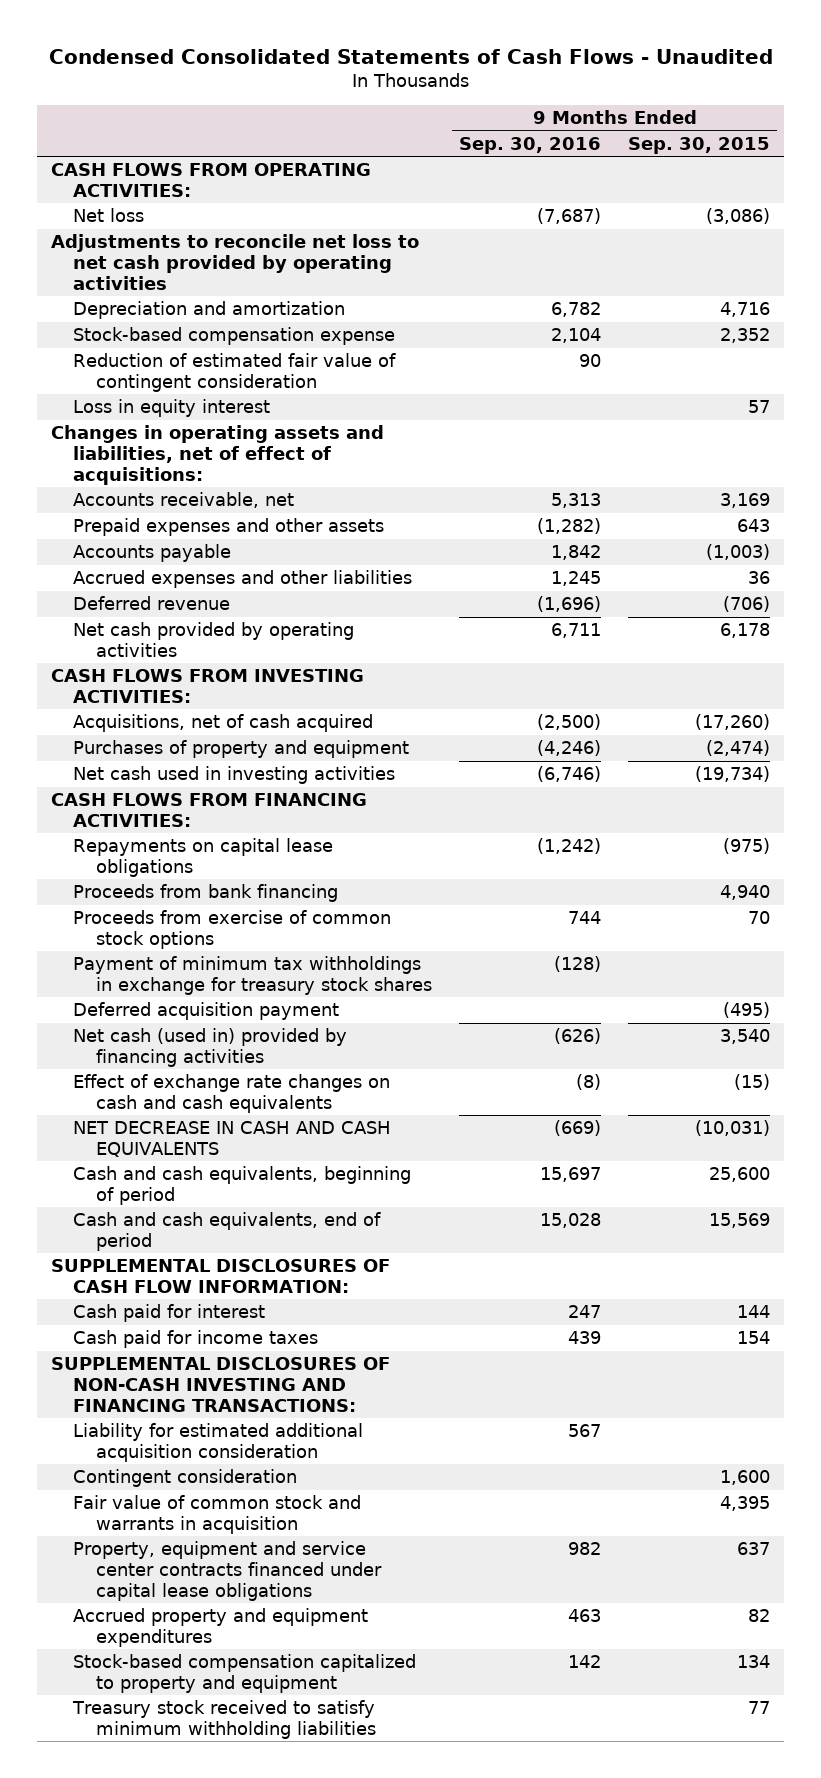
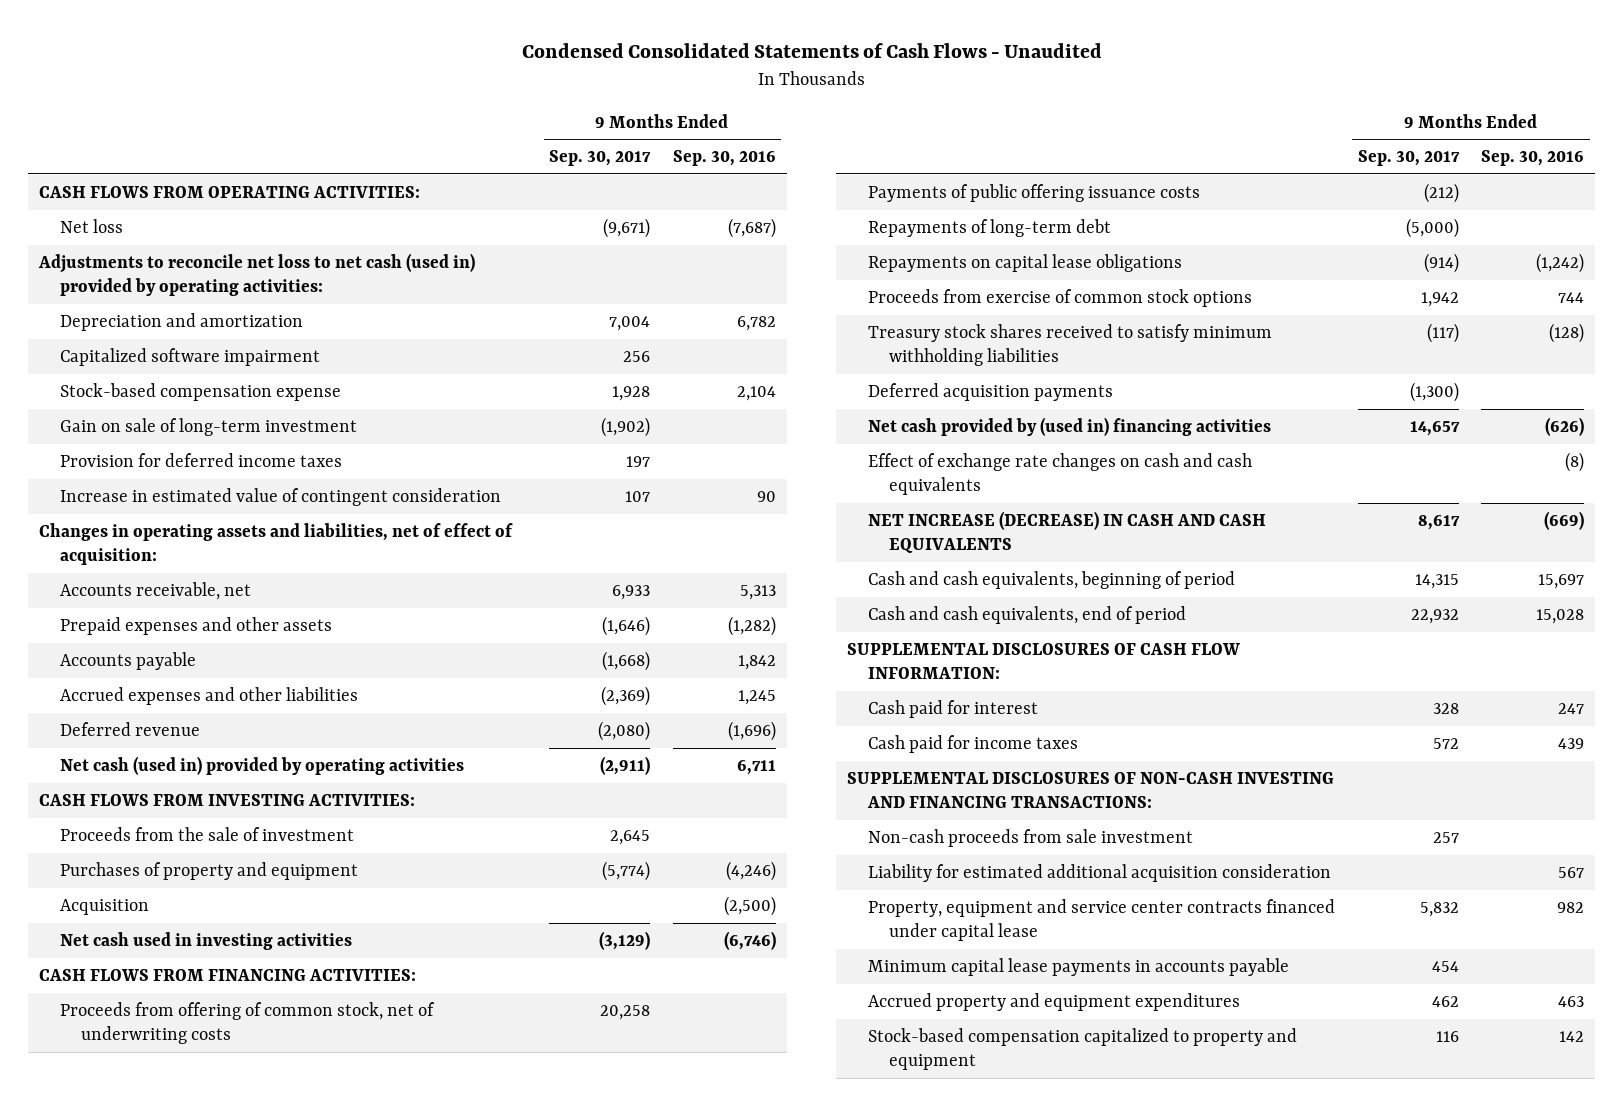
- | 9 Months Ended Sep. 30, 2016 | 9 Months Ended Sep. 30, 2015
+ | 9 Months Ended Sep. 30, 2017 | 9 Months Ended Sep. 30, 2016
- Adjustments to reconcile net loss to net cash provided by operating activities
+ Adjustments to reconcile net loss to net cash (used in) provided by operating activities:
+ Capitalized software impairment | 256 |
- Reduction of estimated fair value of contingent consideration | 90 |
- Loss in equity interest | | 57
- Changes in operating assets and liabilities, net of effect of acquisitions:
+ Gain on sale of long-term investment | (1,902) |
+ Provision for deferred income taxes | 197 |
+ Increase in estimated value of contingent consideration | 107 | 90
+ Changes in operating assets and liabilities, net of effect of acquisition:
- Net cash provided by operating activities | 6,711 | 6,178
+ Net cash (used in) provided by operating activities | (2,911) | 6,711
- Acquisitions, net of cash acquired | (2,500) | (17,260)
+ Proceeds from the sale of investment | 2,645 |
+ Acquisition | | (2,500)
+ Proceeds from offering of common stock, net of underwriting costs | 20,258 |
+ Payments of public offering issuance costs | (212) |
+ Repayments of long-term debt | (5,000) |
- Proceeds from bank financing | | 4,940
- Payment of minimum tax withholdings in exchange for treasury stock shares | (128) |
- Deferred acquisition payment | | (495)
- Net cash (used in) provided by financing activities | (626) | 3,540
+ Treasury stock shares received to satisfy minimum withholding liabilities | (117) | (128)
+ Deferred acquisition payments | (1,300) |
+ Net cash provided by (used in) financing activities | 14,657 | (626)
- NET DECREASE IN CASH AND CASH EQUIVALENTS | (669) | (10,031)
+ NET INCREASE (DECREASE) IN CASH AND CASH EQUIVALENTS | 8,617 | (669)
+ Non-cash proceeds from sale investment | 257 |
- Contingent consideration | | 1,600
- Fair value of common stock and warrants in acquisition | | 4,395
- Property, equipment and service center contracts financed under capital lease obligations | 982 | 637
+ Property, equipment and service center contracts financed under capital lease | 5,832 | 982
+ Minimum capital lease payments in accounts payable | 454 |
- Treasury stock received to satisfy minimum withholding liabilities | | 77

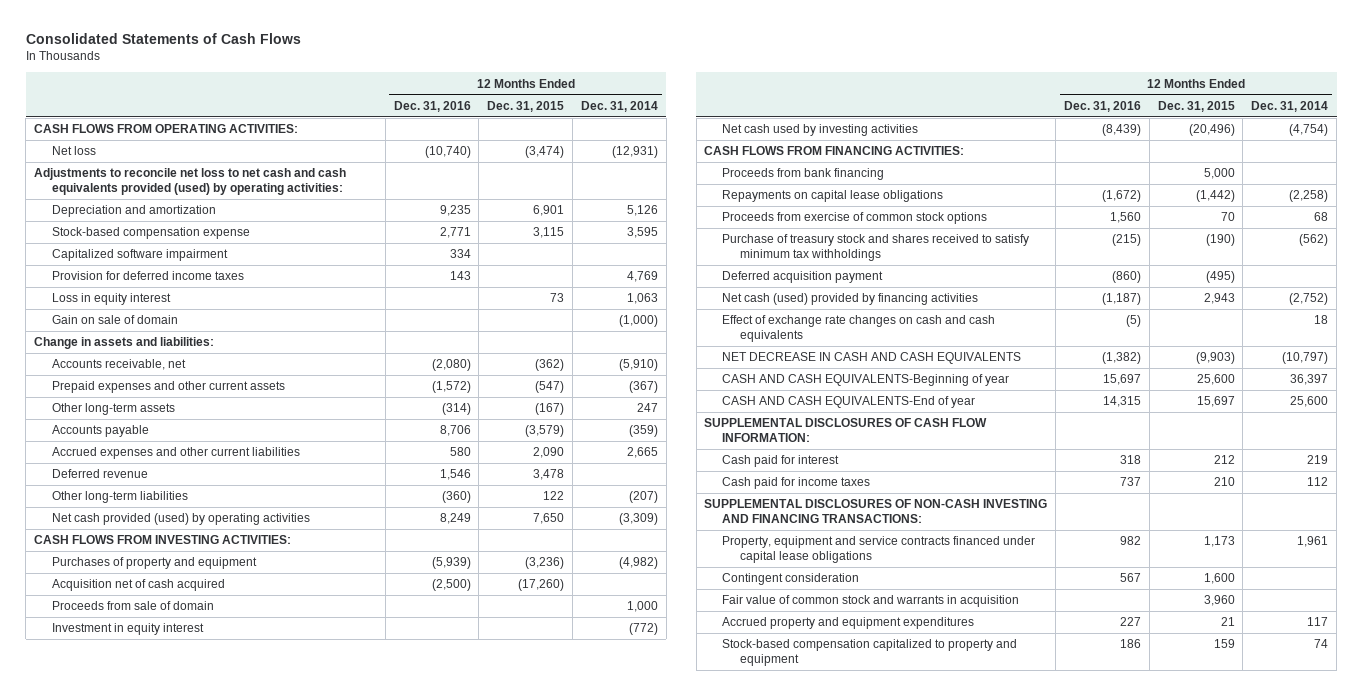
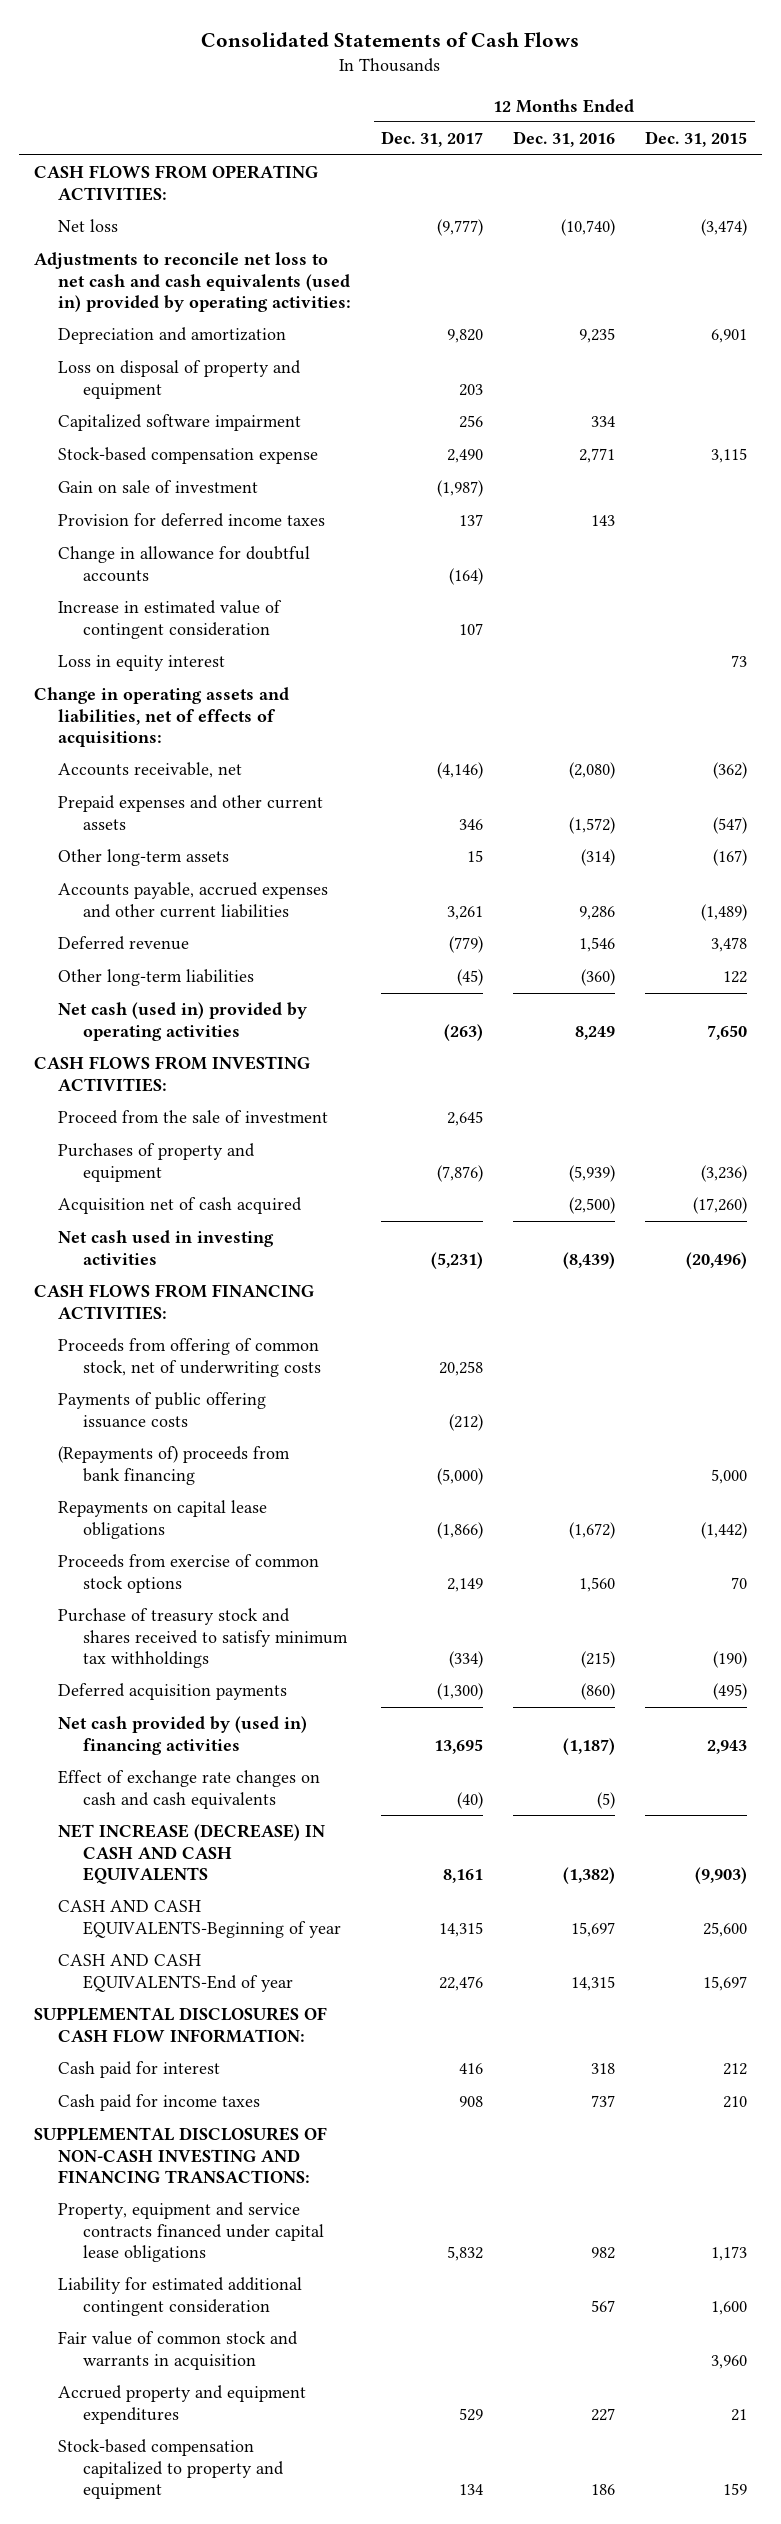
- | 12 Months Ended Dec. 31, 2016 | 12 Months Ended Dec. 31, 2015 | 12 Months Ended Dec. 31, 2014
+ | 12 Months Ended Dec. 31, 2017 | 12 Months Ended Dec. 31, 2016 | 12 Months Ended Dec. 31, 2015
- Adjustments to reconcile net loss to net cash and cash equivalents provided (used) by operating activities:
+ Adjustments to reconcile net loss to net cash and cash equivalents (used in) provided by operating activities:
+ Loss on disposal of property and equipment | 203 | |
moved down: Stock-based compensation expense | 2,490 | 2,771 | 3,115
+ Gain on sale of investment | (1,987) | |
+ Change in allowance for doubtful accounts | (164) | |
+ Increase in estimated value of contingent consideration | 107 | |
- Gain on sale of domain | | | (1,000)
- Change in assets and liabilities:
+ Change in operating assets and liabilities, net of effects of acquisitions:
- Accounts payable | 8,706 | (3,579) | (359)
- Accrued expenses and other current liabilities | 580 | 2,090 | 2,665
+ Accounts payable, accrued expenses and other current liabilities | 3,261 | 9,286 | (1,489)
- Net cash provided (used) by operating activities | 8,249 | 7,650 | (3,309)
+ Net cash (used in) provided by operating activities | (263) | 8,249 | 7,650
+ Proceed from the sale of investment | 2,645 | |
- Proceeds from sale of domain | | | 1,000
- Investment in equity interest | | | (772)
- Net cash used by investing activities | (8,439) | (20,496) | (4,754)
+ Net cash used in investing activities | (5,231) | (8,439) | (20,496)
- Proceeds from bank financing | | 5,000 |
+ Proceeds from offering of common stock, net of underwriting costs | 20,258 | |
+ Payments of public offering issuance costs | (212) | |
+ (Repayments of) proceeds from bank financing | (5,000) | | 5,000
- Deferred acquisition payment | (860) | (495) |
- Net cash (used) provided by financing activities | (1,187) | 2,943 | (2,752)
+ Deferred acquisition payments | (1,300) | (860) | (495)
+ Net cash provided by (used in) financing activities | 13,695 | (1,187) | 2,943
- NET DECREASE IN CASH AND CASH EQUIVALENTS | (1,382) | (9,903) | (10,797)
+ NET INCREASE (DECREASE) IN CASH AND CASH EQUIVALENTS | 8,161 | (1,382) | (9,903)
- Contingent consideration | 567 | 1,600 |
+ Liability for estimated additional contingent consideration | | 567 | 1,600

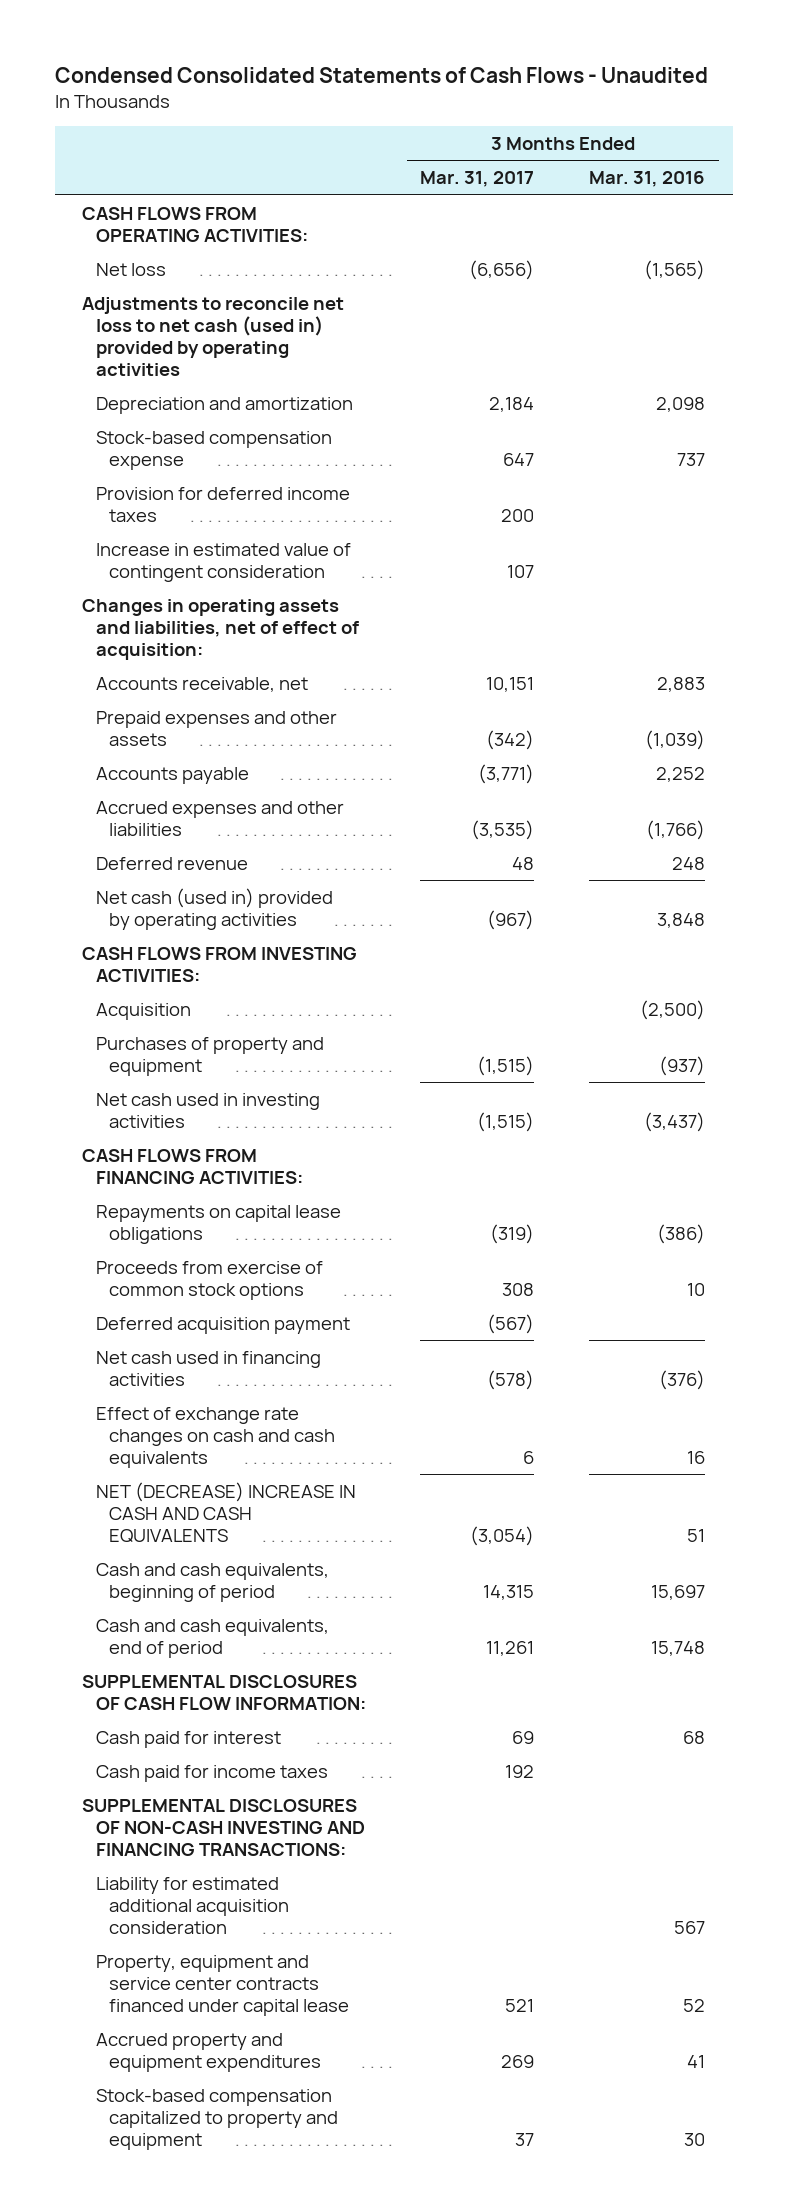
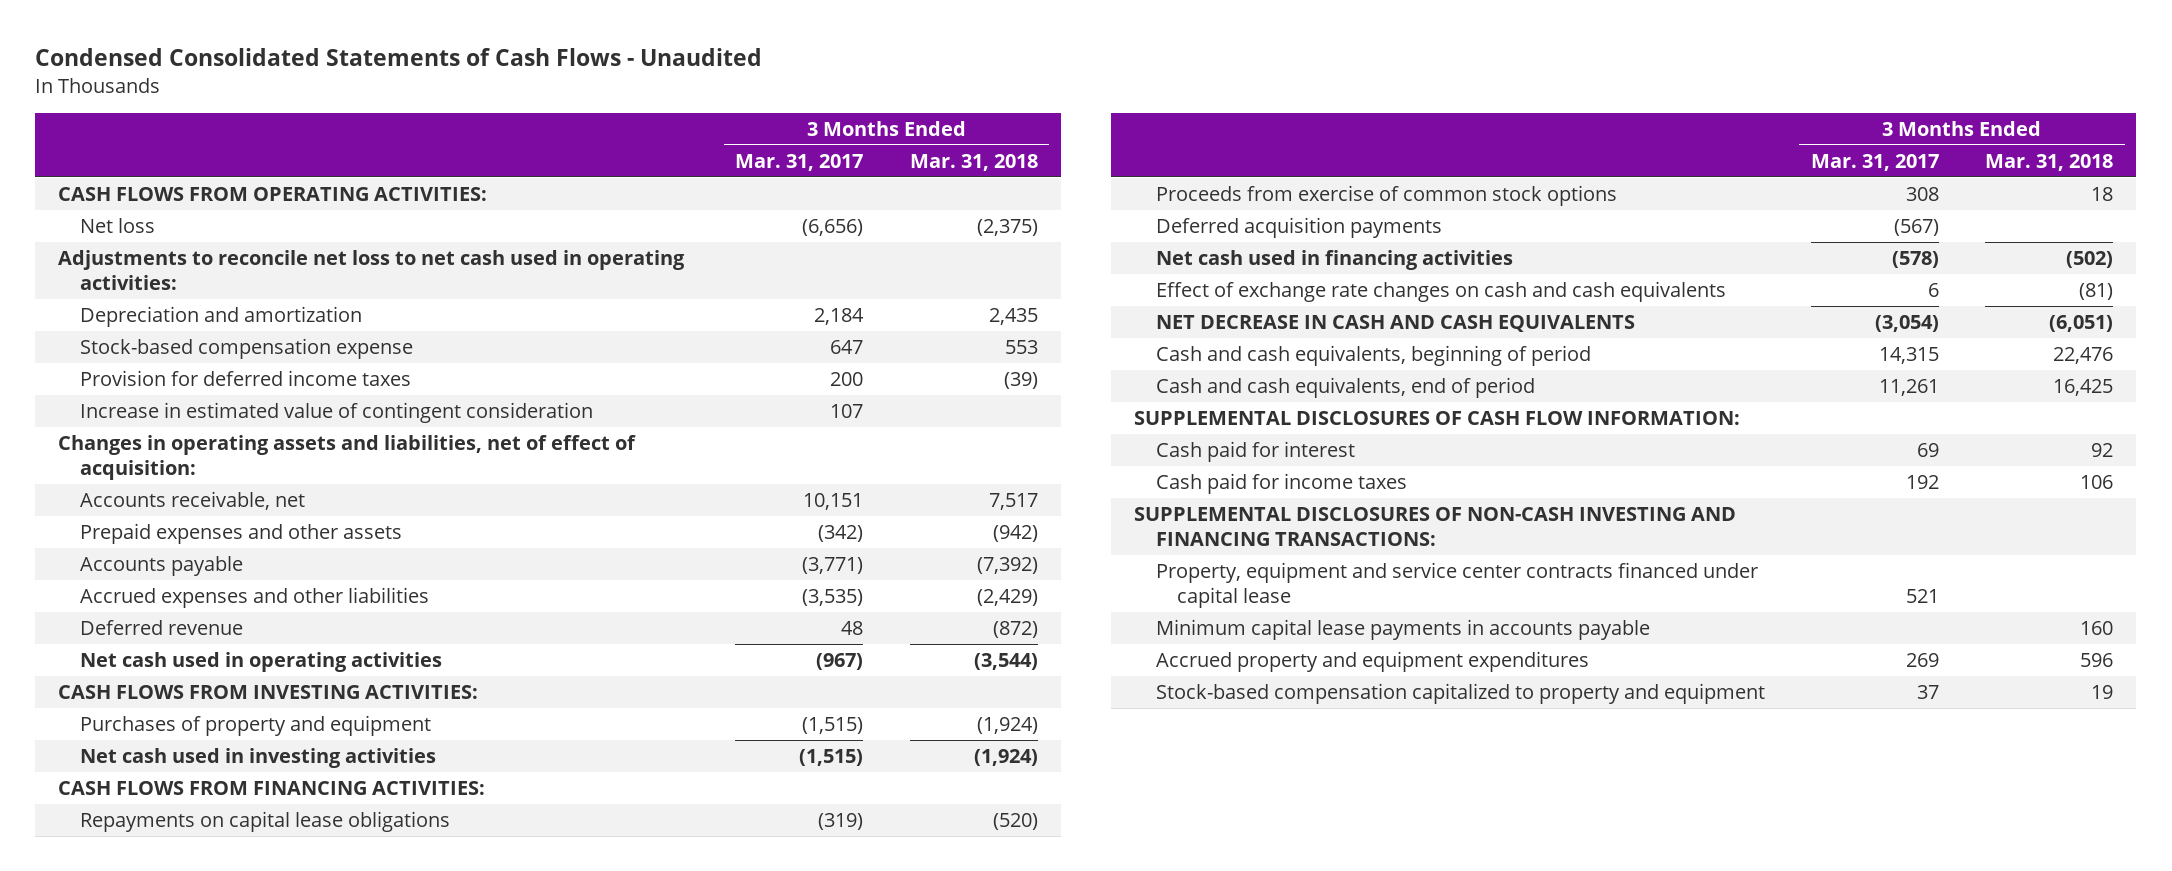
- | 3 Months Ended Mar. 31, 2017 | 3 Months Ended Mar. 31, 2016
+ | 3 Months Ended Mar. 31, 2017 | 3 Months Ended Mar. 31, 2018
- Adjustments to reconcile net loss to net cash (used in) provided by operating activities
+ Adjustments to reconcile net loss to net cash used in operating activities:
- Net cash (used in) provided by operating activities | (967) | 3,848
+ Net cash used in operating activities | (967) | (3,544)
- Acquisition | | (2,500)
- Deferred acquisition payment | (567) |
+ Deferred acquisition payments | (567) |
- NET (DECREASE) INCREASE IN CASH AND CASH EQUIVALENTS | (3,054) | 51
+ NET DECREASE IN CASH AND CASH EQUIVALENTS | (3,054) | (6,051)
- Liability for estimated additional acquisition consideration | | 567
+ Minimum capital lease payments in accounts payable | | 160

